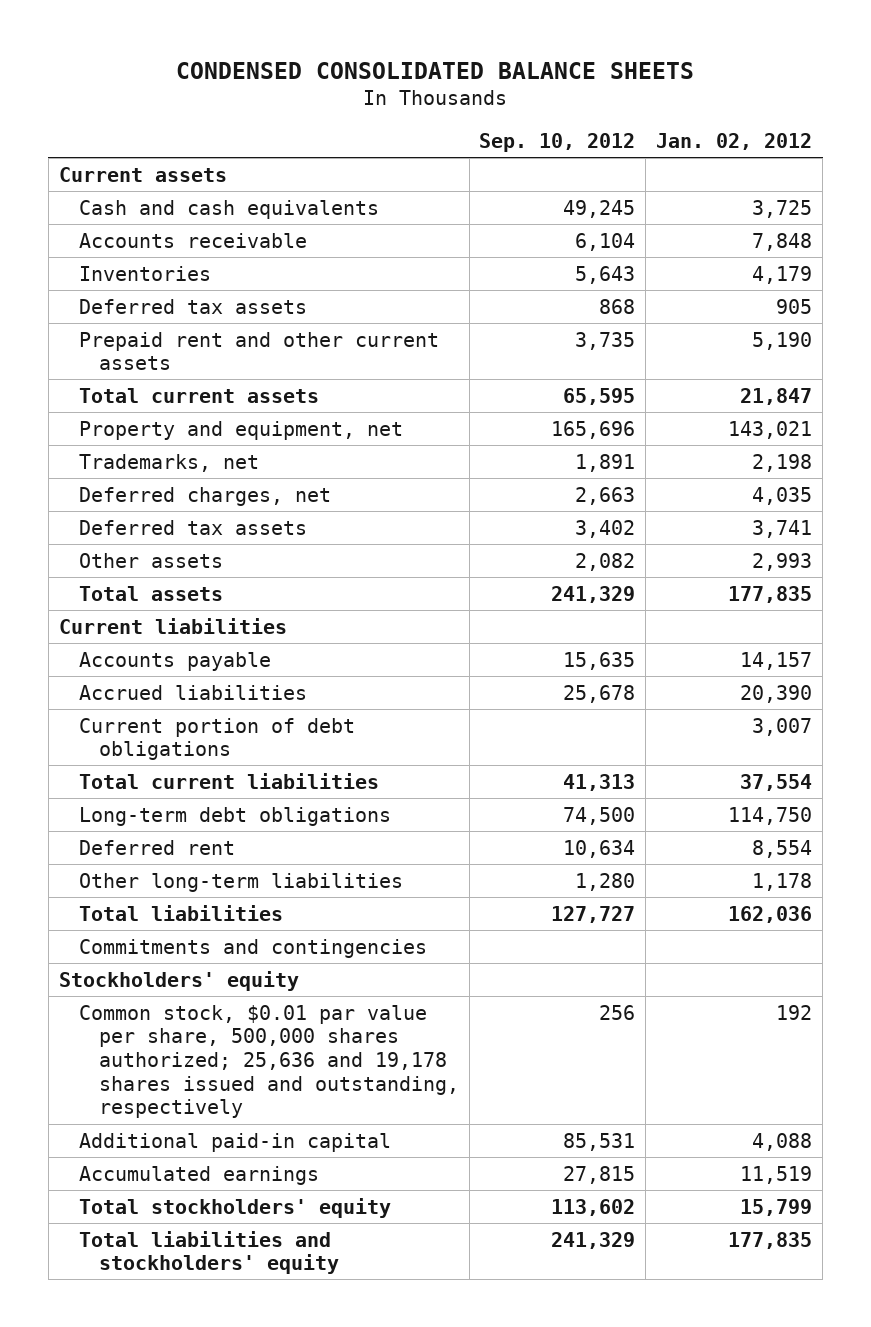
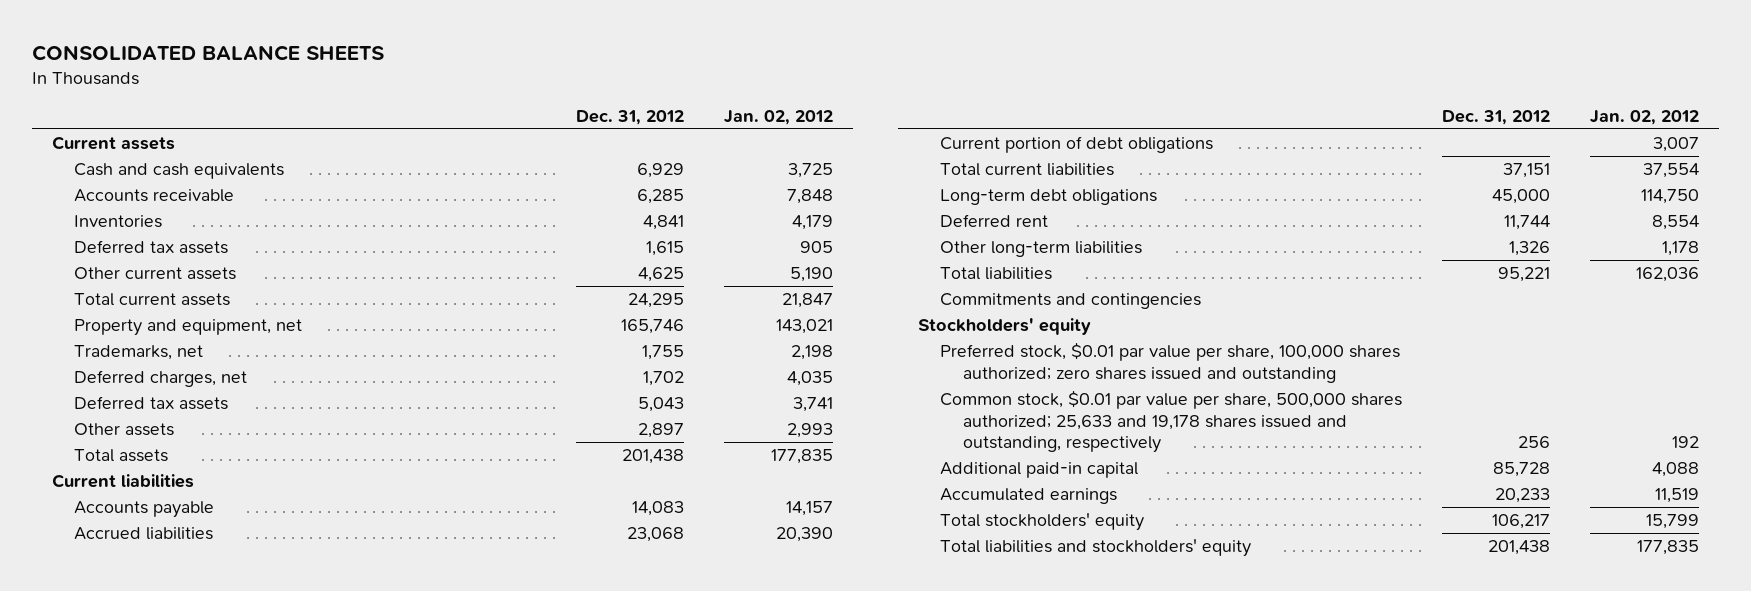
- CONDENSED CONSOLIDATED BALANCE SHEETS
+ CONSOLIDATED BALANCE SHEETS
- | Sep. 10, 2012 | Jan. 02, 2012
+ | Dec. 31, 2012 | Jan. 02, 2012
- Prepaid rent and other current assets | 3,735 | 5,190
+ Other current assets | 4,625 | 5,190
- Common stock, $0.01 par value per share, 500,000 shares authorized; 25,636 and 19,178 shares issued and outstanding, respectively | 256 | 192
+ Preferred stock, $0.01 par value per share, 100,000 shares authorized; zero shares issued and outstanding
+ Common stock, $0.01 par value per share, 500,000 shares authorized; 25,633 and 19,178 shares issued and outstanding, respectively | 256 | 192

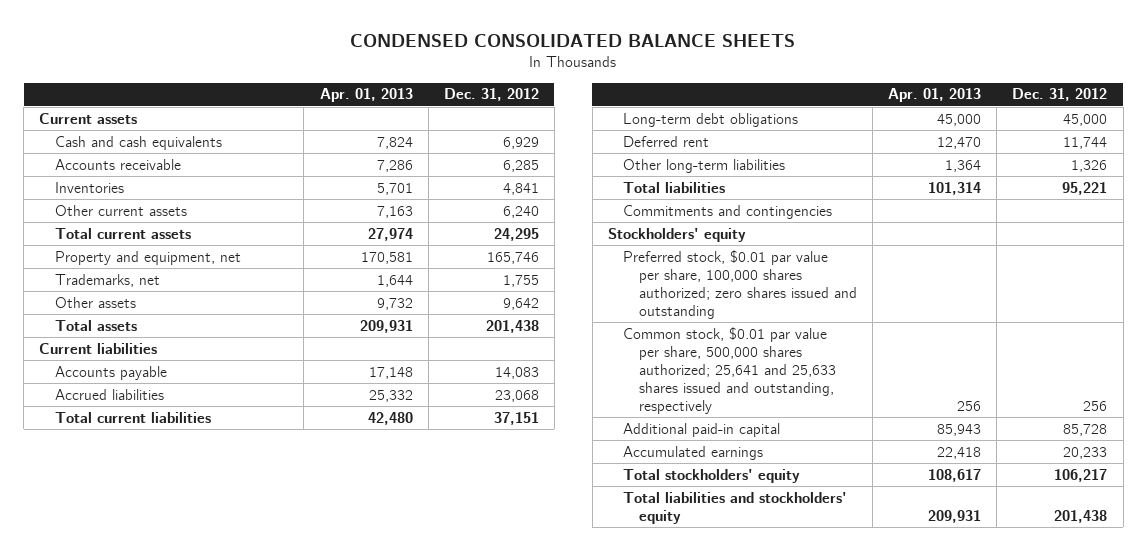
- CONSOLIDATED BALANCE SHEETS
+ CONDENSED CONSOLIDATED BALANCE SHEETS
- | Dec. 31, 2012 | Jan. 02, 2012
+ | Apr. 01, 2013 | Dec. 31, 2012
- Deferred tax assets | 1,615 | 905
- Other current assets | 4,625 | 5,190
+ Other current assets | 7,163 | 6,240
- Deferred charges, net | 1,702 | 4,035
- Deferred tax assets | 5,043 | 3,741
- Other assets | 2,897 | 2,993
+ Other assets | 9,732 | 9,642
- Current portion of debt obligations | | 3,007
- Common stock, $0.01 par value per share, 500,000 shares authorized; 25,633 and 19,178 shares issued and outstanding, respectively | 256 | 192
+ Common stock, $0.01 par value per share, 500,000 shares authorized; 25,641 and 25,633 shares issued and outstanding, respectively | 256 | 256

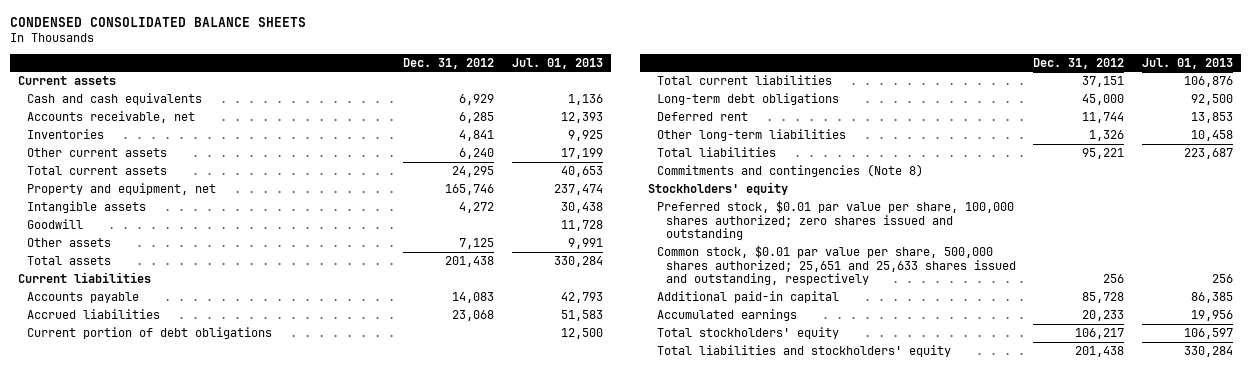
- | Apr. 01, 2013 | Dec. 31, 2012
+ | Dec. 31, 2012 | Jul. 01, 2013
- Accounts receivable | 7,286 | 6,285
+ Accounts receivable, net | 6,285 | 12,393
- Trademarks, net | 1,644 | 1,755
- Other assets | 9,732 | 9,642
+ Intangible assets | 4,272 | 30,438
+ Goodwill | | 11,728
+ Other assets | 7,125 | 9,991
+ Current portion of debt obligations | | 12,500
- Commitments and contingencies
+ Commitments and contingencies (Note 8)
- Common stock, $0.01 par value per share, 500,000 shares authorized; 25,641 and 25,633 shares issued and outstanding, respectively | 256 | 256
+ Common stock, $0.01 par value per share, 500,000 shares authorized; 25,651 and 25,633 shares issued and outstanding, respectively | 256 | 256

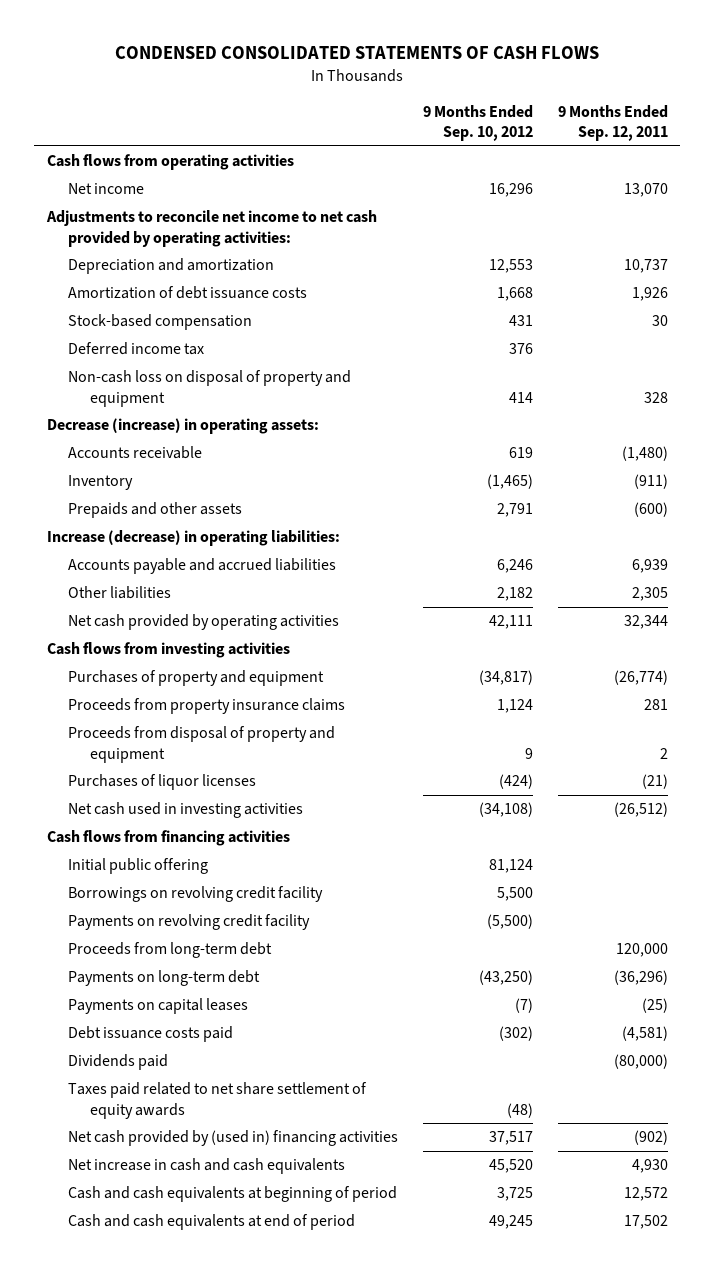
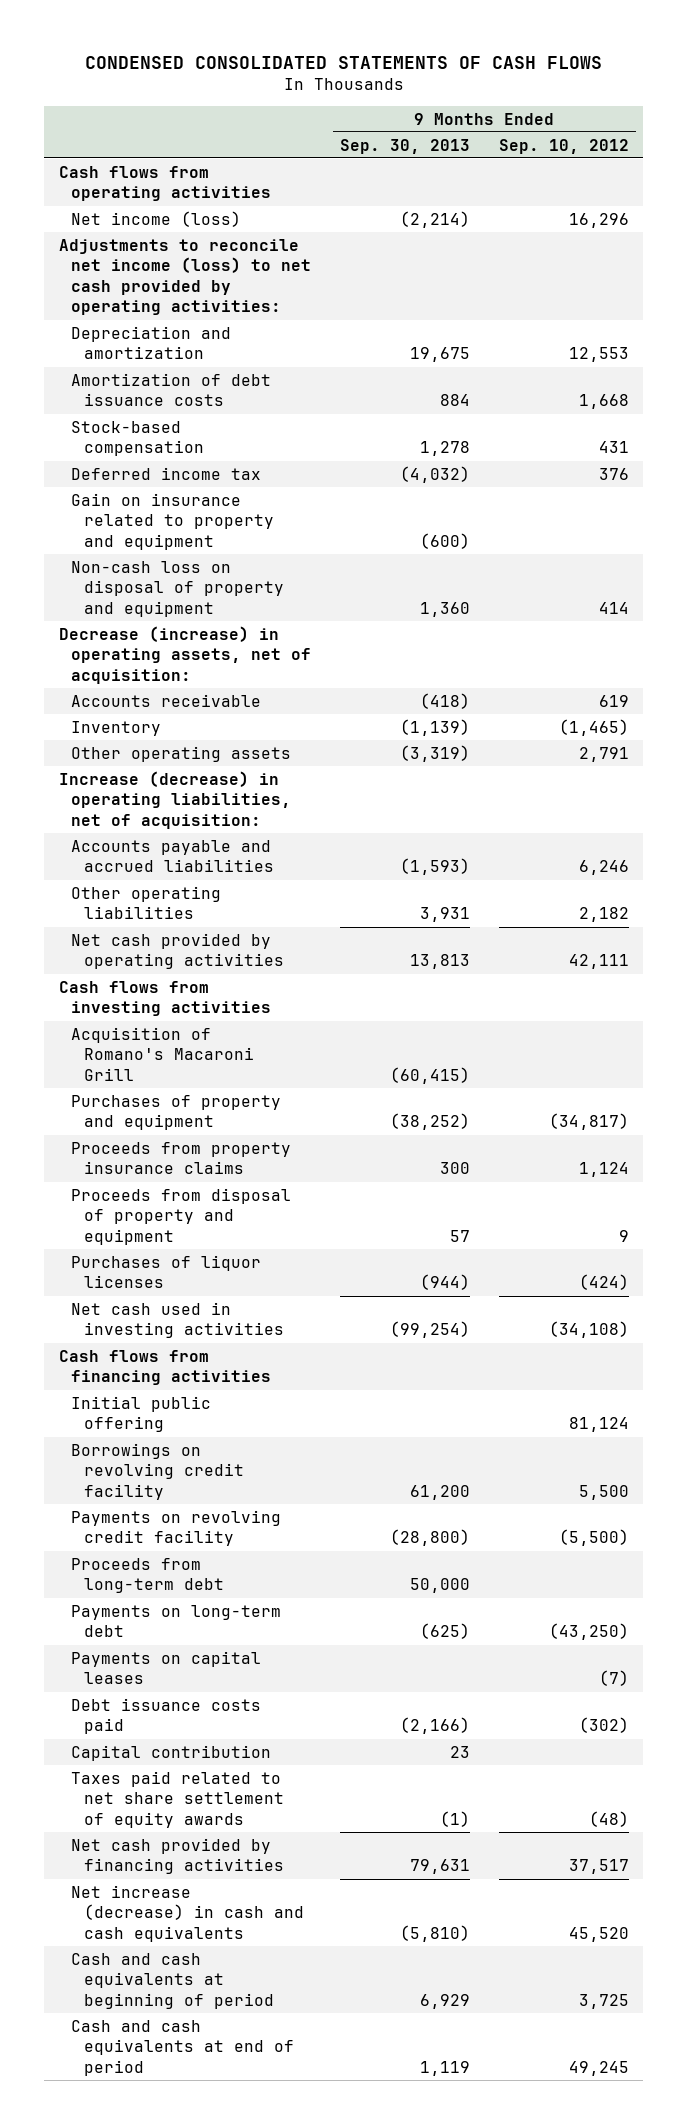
- | 9 Months Ended Sep. 10, 2012 | 9 Months Ended Sep. 12, 2011
+ | 9 Months Ended Sep. 30, 2013 | 9 Months Ended Sep. 10, 2012
- Net income | 16,296 | 13,070
- Adjustments to reconcile net income to net cash provided by operating activities:
+ Net income (loss) | (2,214) | 16,296
+ Adjustments to reconcile net income (loss) to net cash provided by operating activities:
+ Gain on insurance related to property and equipment | (600) |
- Decrease (increase) in operating assets:
+ Decrease (increase) in operating assets, net of acquisition:
- Prepaids and other assets | 2,791 | (600)
- Increase (decrease) in operating liabilities:
+ Other operating assets | (3,319) | 2,791
+ Increase (decrease) in operating liabilities, net of acquisition:
- Other liabilities | 2,182 | 2,305
+ Other operating liabilities | 3,931 | 2,182
+ Acquisition of Romano's Macaroni Grill | (60,415) |
- Dividends paid | | (80,000)
+ Capital contribution | 23 |
- Net cash provided by (used in) financing activities | 37,517 | (902)
- Net increase in cash and cash equivalents | 45,520 | 4,930
+ Net cash provided by financing activities | 79,631 | 37,517
+ Net increase (decrease) in cash and cash equivalents | (5,810) | 45,520

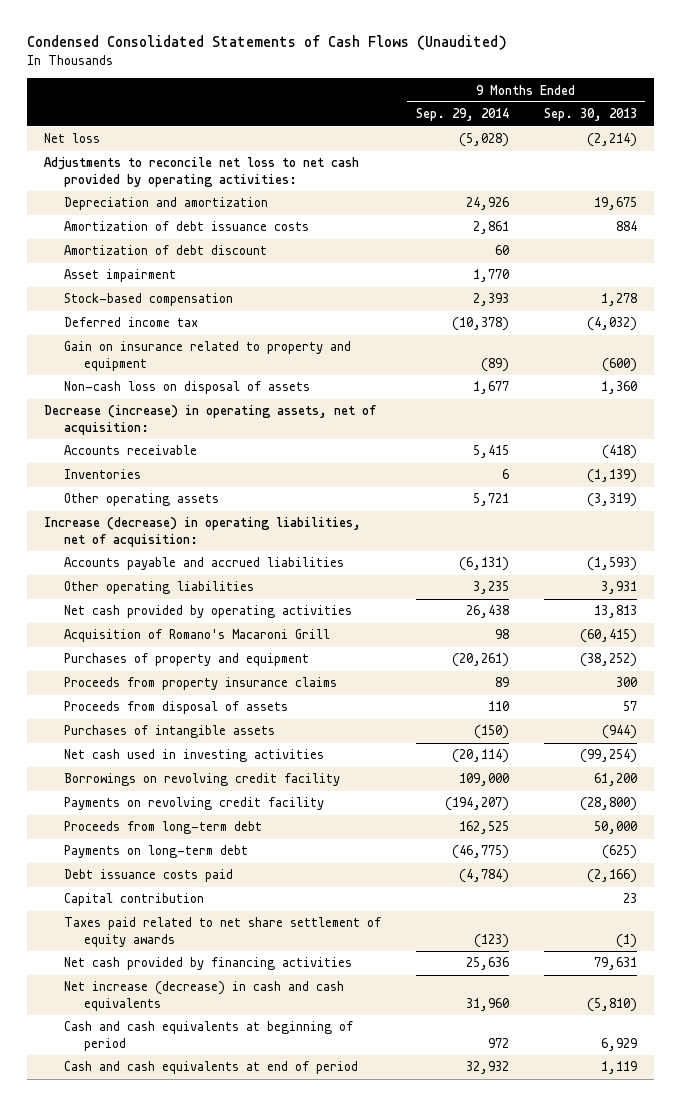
- CONDENSED CONSOLIDATED STATEMENTS OF CASH FLOWS
+ Condensed Consolidated Statements of Cash Flows (Unaudited)
- | 9 Months Ended Sep. 30, 2013 | 9 Months Ended Sep. 10, 2012
+ | 9 Months Ended Sep. 29, 2014 | 9 Months Ended Sep. 30, 2013
- Cash flows from operating activities
- Net income (loss) | (2,214) | 16,296
- Adjustments to reconcile net income (loss) to net cash provided by operating activities:
+ Net loss | (5,028) | (2,214)
+ Adjustments to reconcile net loss to net cash provided by operating activities:
+ Amortization of debt discount | 60 |
+ Asset impairment | 1,770 |
- Non-cash loss on disposal of property and equipment | 1,360 | 414
+ Non-cash loss on disposal of assets | 1,677 | 1,360
- Inventory | (1,139) | (1,465)
+ Inventories | 6 | (1,139)
- Cash flows from investing activities
- Proceeds from disposal of property and equipment | 57 | 9
- Purchases of liquor licenses | (944) | (424)
+ Proceeds from disposal of assets | 110 | 57
+ Purchases of intangible assets | (150) | (944)
- Cash flows from financing activities
- Initial public offering | | 81,124
- Payments on capital leases | | (7)

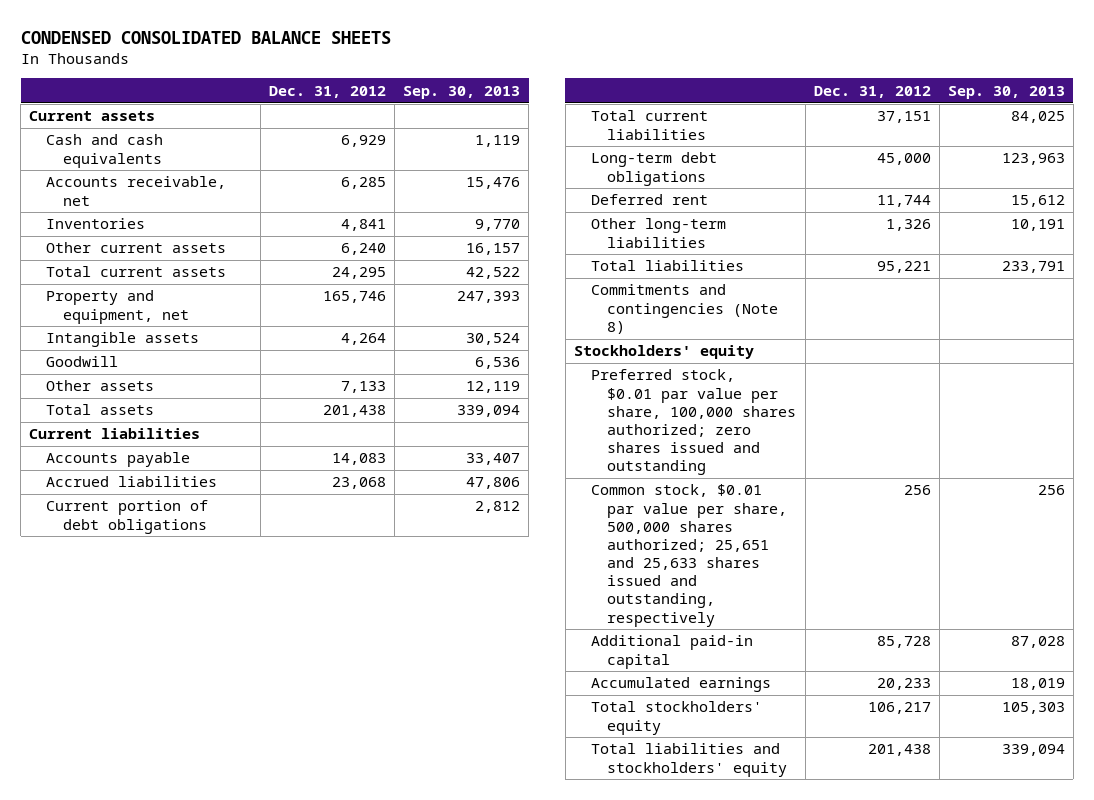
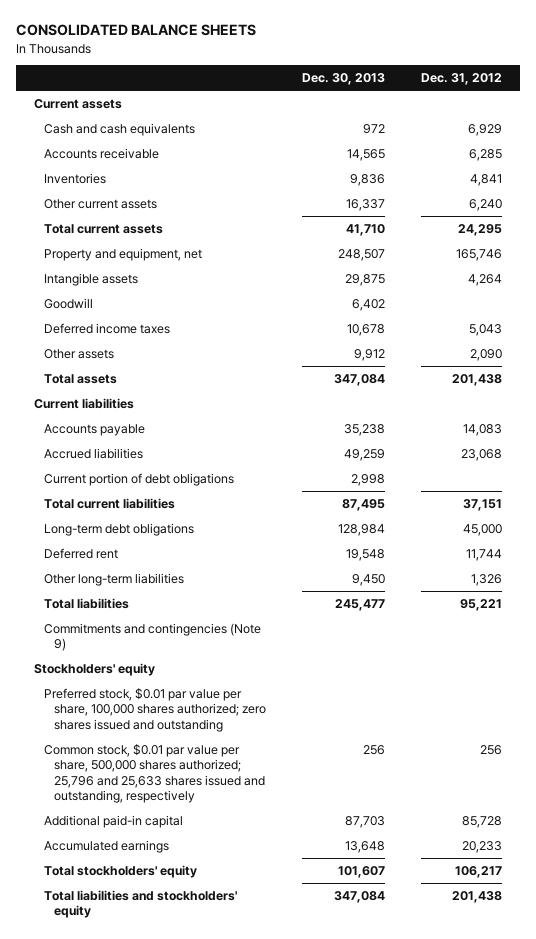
- CONDENSED CONSOLIDATED BALANCE SHEETS
+ CONSOLIDATED BALANCE SHEETS
- | Dec. 31, 2012 | Sep. 30, 2013
+ | Dec. 30, 2013 | Dec. 31, 2012
- Accounts receivable, net | 6,285 | 15,476
+ Accounts receivable | 14,565 | 6,285
- Other assets | 7,133 | 12,119
+ Deferred income taxes | 10,678 | 5,043
+ Other assets | 9,912 | 2,090
- Commitments and contingencies (Note 8)
+ Commitments and contingencies (Note 9)
- Common stock, $0.01 par value per share, 500,000 shares authorized; 25,651 and 25,633 shares issued and outstanding, respectively | 256 | 256
+ Common stock, $0.01 par value per share, 500,000 shares authorized; 25,796 and 25,633 shares issued and outstanding, respectively | 256 | 256

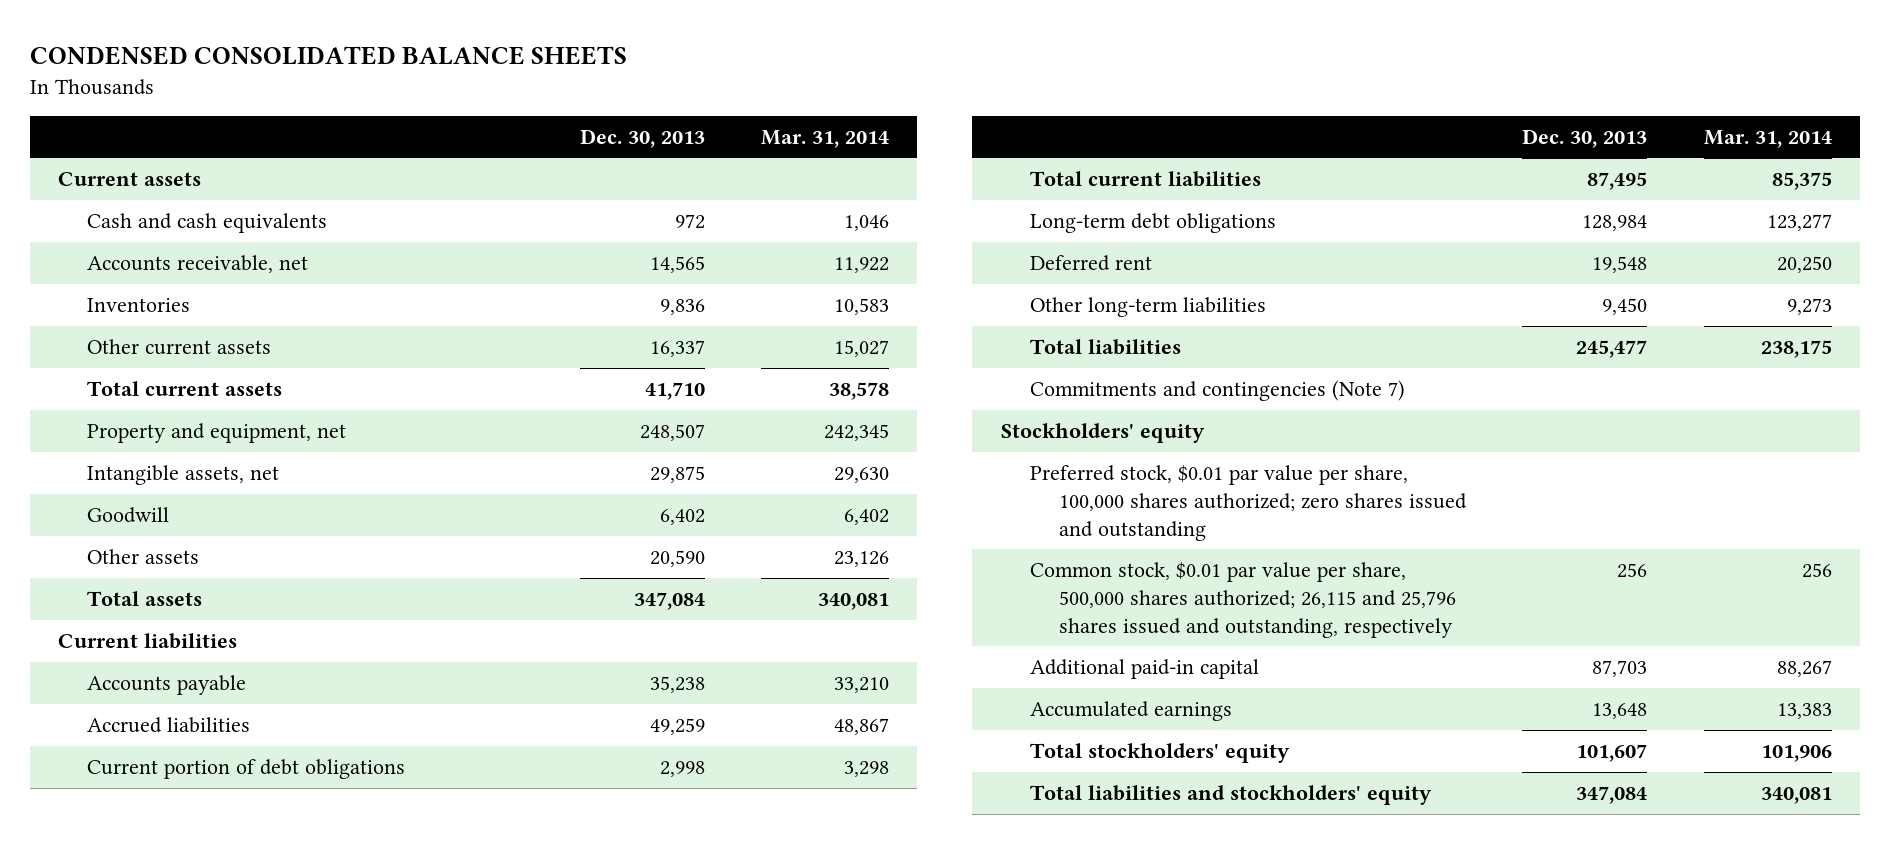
- CONSOLIDATED BALANCE SHEETS
+ CONDENSED CONSOLIDATED BALANCE SHEETS
- | Dec. 30, 2013 | Dec. 31, 2012
+ | Dec. 30, 2013 | Mar. 31, 2014
- Accounts receivable | 14,565 | 6,285
+ Accounts receivable, net | 14,565 | 11,922
- Intangible assets | 29,875 | 4,264
+ Intangible assets, net | 29,875 | 29,630
- Deferred income taxes | 10,678 | 5,043
- Other assets | 9,912 | 2,090
+ Other assets | 20,590 | 23,126
- Commitments and contingencies (Note 9)
+ Commitments and contingencies (Note 7)
- Common stock, $0.01 par value per share, 500,000 shares authorized; 25,796 and 25,633 shares issued and outstanding, respectively | 256 | 256
+ Common stock, $0.01 par value per share, 500,000 shares authorized; 26,115 and 25,796 shares issued and outstanding, respectively | 256 | 256

